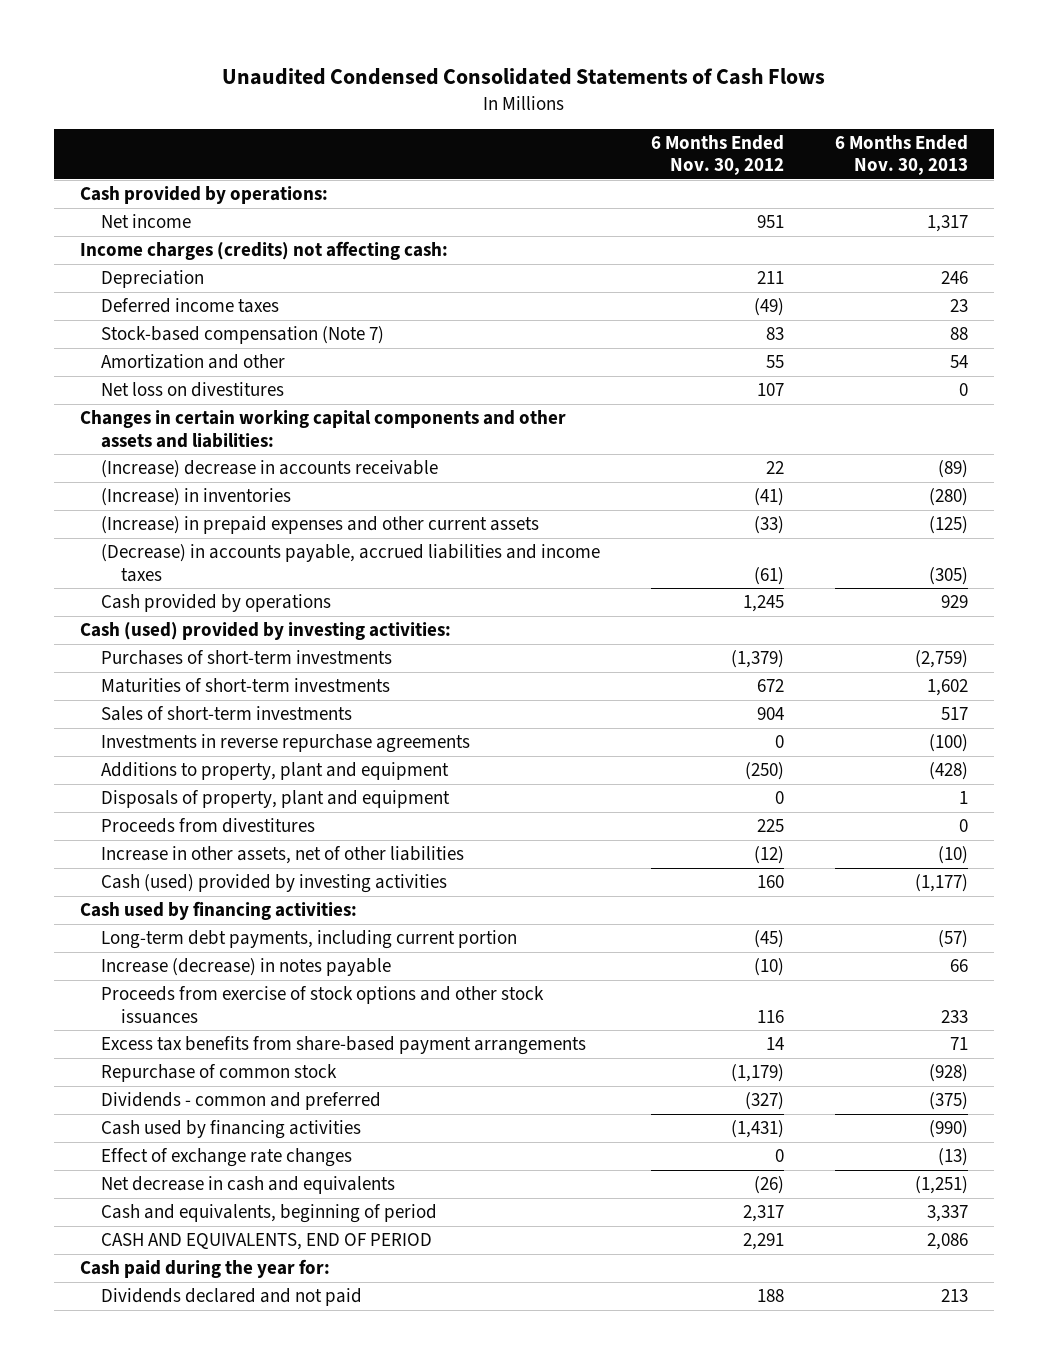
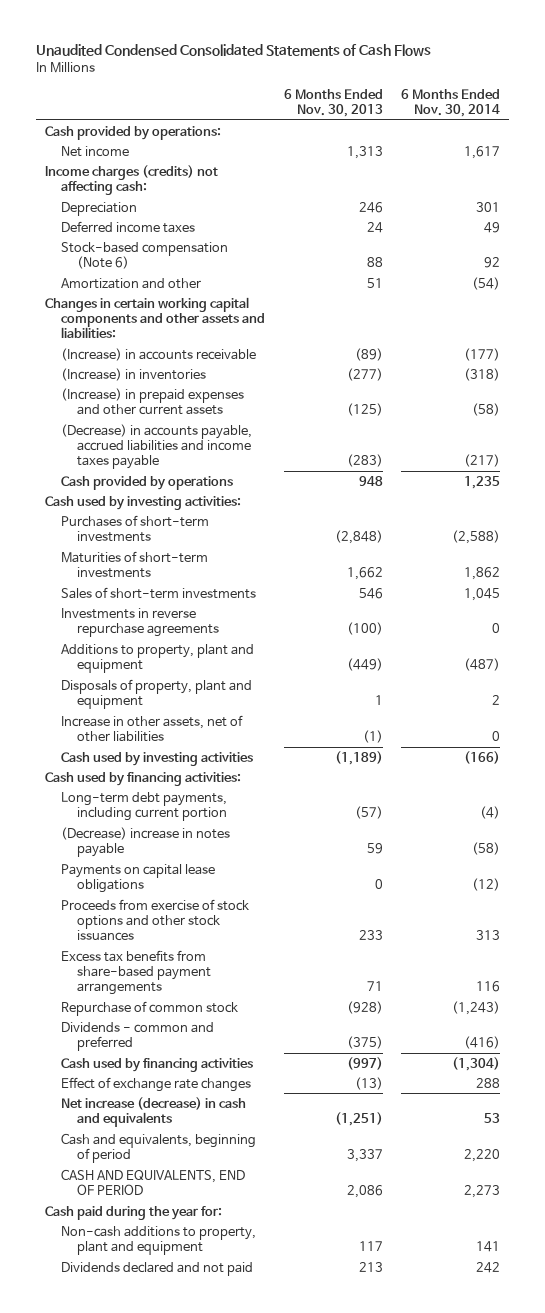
- | 6 Months Ended Nov. 30, 2012 | 6 Months Ended Nov. 30, 2013
+ | 6 Months Ended Nov. 30, 2013 | 6 Months Ended Nov. 30, 2014
- Net income | 951 | 1,317
+ Net income | 1,313 | 1,617
- Deferred income taxes | (49) | 23
- Stock-based compensation (Note 7) | 83 | 88
- Amortization and other | 55 | 54
- Net loss on divestitures | 107 | 0
+ Deferred income taxes | 24 | 49
+ Stock-based compensation (Note 6) | 88 | 92
+ Amortization and other | 51 | (54)
- (Increase) decrease in accounts receivable | 22 | (89)
- (Increase) in inventories | (41) | (280)
+ (Increase) in accounts receivable | (89) | (177)
+ (Increase) in inventories | (277) | (318)
- (Decrease) in accounts payable, accrued liabilities and income taxes | (61) | (305)
- Cash provided by operations | 1,245 | 929
- Cash (used) provided by investing activities:
- Purchases of short-term investments | (1,379) | (2,759)
- Maturities of short-term investments | 672 | 1,602
- Sales of short-term investments | 904 | 517
+ (Decrease) in accounts payable, accrued liabilities and income taxes payable | (283) | (217)
+ Cash provided by operations | 948 | 1,235
+ Cash used by investing activities:
+ Purchases of short-term investments | (2,848) | (2,588)
+ Maturities of short-term investments | 1,662 | 1,862
+ Sales of short-term investments | 546 | 1,045
- Additions to property, plant and equipment | (250) | (428)
+ Additions to property, plant and equipment | (449) | (487)
- Proceeds from divestitures | 225 | 0
- Increase in other assets, net of other liabilities | (12) | (10)
- Cash (used) provided by investing activities | 160 | (1,177)
+ Increase in other assets, net of other liabilities | (1) | 0
+ Cash used by investing activities | (1,189) | (166)
- Increase (decrease) in notes payable | (10) | 66
+ (Decrease) increase in notes payable | 59 | (58)
+ Payments on capital lease obligations | 0 | (12)
- Cash used by financing activities | (1,431) | (990)
+ Cash used by financing activities | (997) | (1,304)
- Net decrease in cash and equivalents | (26) | (1,251)
+ Net increase (decrease) in cash and equivalents | (1,251) | 53
+ Non-cash additions to property, plant and equipment | 117 | 141

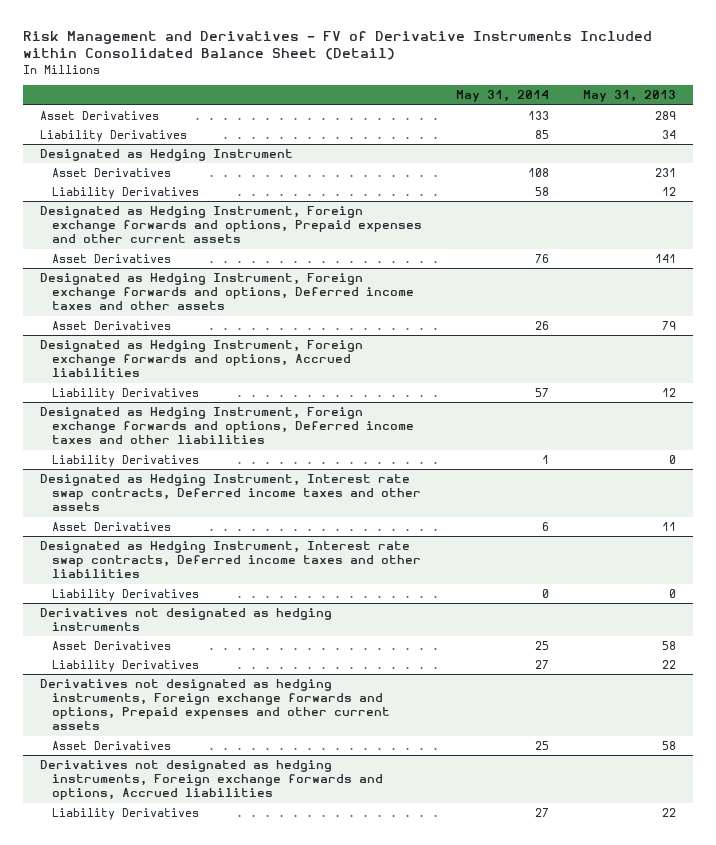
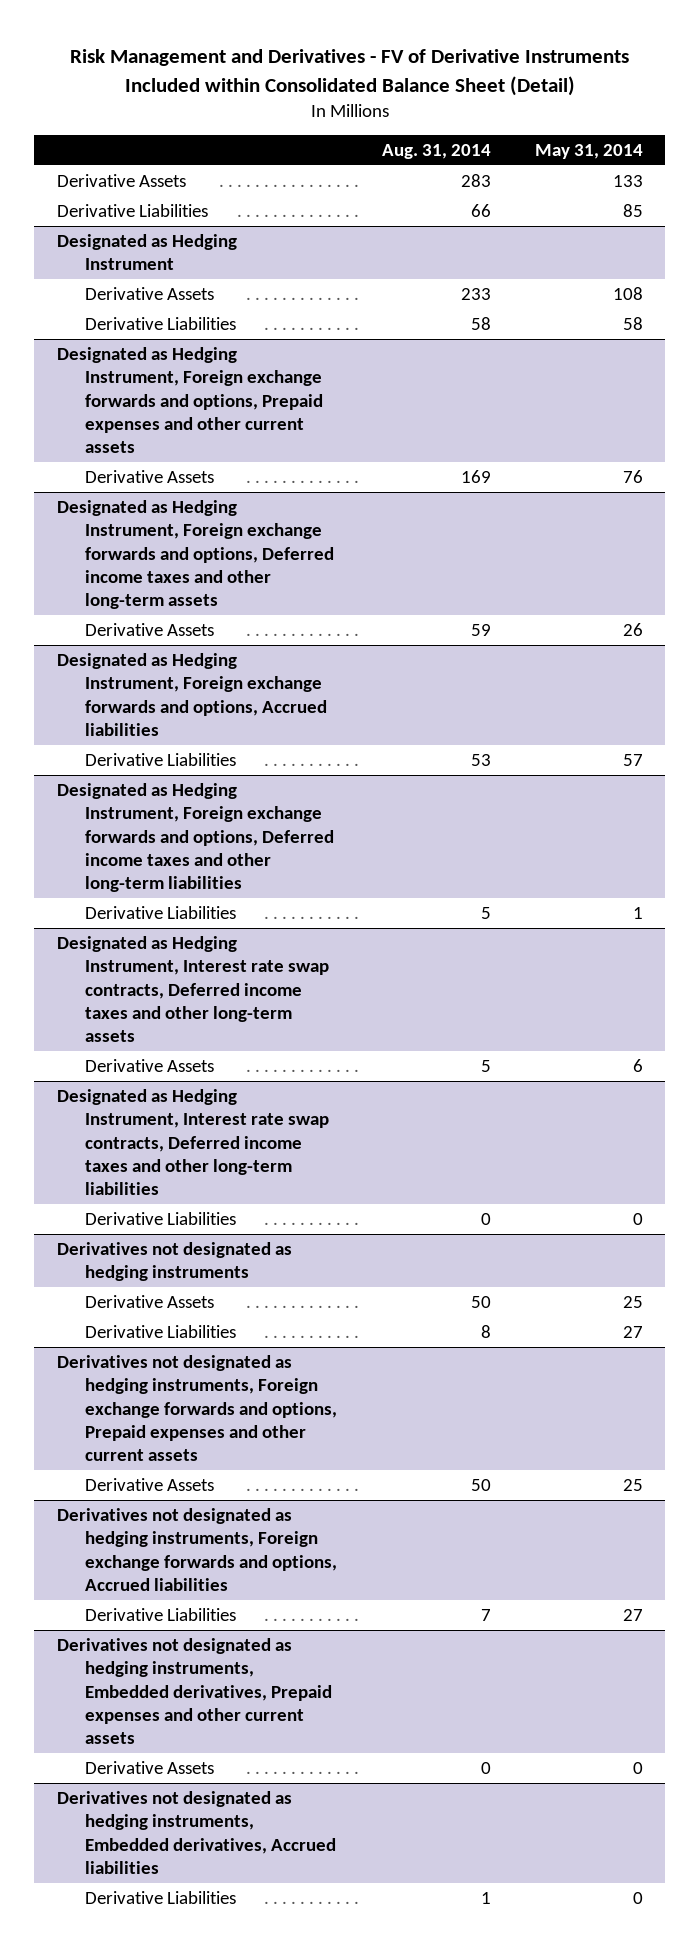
- | May 31, 2014 | May 31, 2013
+ | Aug. 31, 2014 | May 31, 2014
- Asset Derivatives | 133 | 289
- Liability Derivatives | 85 | 34
+ Derivative Assets | 283 | 133
+ Derivative Liabilities | 66 | 85
@ Designated as Hedging Instrument
- Asset Derivatives | 108 | 231
- Liability Derivatives | 58 | 12
+ Derivative Assets | 233 | 108
+ Derivative Liabilities | 58 | 58
@ Designated as Hedging Instrument, Foreign exchange forwards and options, Prepaid expenses and other current assets
- Asset Derivatives | 76 | 141
- Designated as Hedging Instrument, Foreign exchange forwards and options, Deferred income taxes and other assets
- Asset Derivatives | 26 | 79
@ Designated as Hedging Instrument, Foreign exchange forwards and options, Prepaid expenses and other current assets
+ Derivative Assets | 169 | 76
+ Designated as Hedging Instrument, Foreign exchange forwards and options, Deferred income taxes and other long-term assets
+ Derivative Assets | 59 | 26
@ Designated as Hedging Instrument, Foreign exchange forwards and options, Accrued liabilities
- Liability Derivatives | 57 | 12
- Designated as Hedging Instrument, Foreign exchange forwards and options, Deferred income taxes and other liabilities
- Liability Derivatives | 1 | 0
- Designated as Hedging Instrument, Interest rate swap contracts, Deferred income taxes and other assets
- Asset Derivatives | 6 | 11
- Designated as Hedging Instrument, Interest rate swap contracts, Deferred income taxes and other liabilities
- Liability Derivatives | 0 | 0
@ Designated as Hedging Instrument, Foreign exchange forwards and options, Accrued liabilities
+ Derivative Liabilities | 53 | 57
+ Designated as Hedging Instrument, Foreign exchange forwards and options, Deferred income taxes and other long-term liabilities
+ Derivative Liabilities | 5 | 1
+ Designated as Hedging Instrument, Interest rate swap contracts, Deferred income taxes and other long-term assets
+ Derivative Assets | 5 | 6
+ Designated as Hedging Instrument, Interest rate swap contracts, Deferred income taxes and other long-term liabilities
+ Derivative Liabilities | 0 | 0
@ Derivatives not designated as hedging instruments
- Asset Derivatives | 25 | 58
- Liability Derivatives | 27 | 22
+ Derivative Assets | 50 | 25
+ Derivative Liabilities | 8 | 27
@ Derivatives not designated as hedging instruments, Foreign exchange forwards and options, Prepaid expenses and other current assets
- Asset Derivatives | 25 | 58
+ Derivative Assets | 50 | 25
@ Derivatives not designated as hedging instruments, Foreign exchange forwards and options, Accrued liabilities
- Liability Derivatives | 27 | 22
+ Derivative Liabilities | 7 | 27
+ Derivatives not designated as hedging instruments, Embedded derivatives, Prepaid expenses and other current assets
+ Derivative Assets | 0 | 0
+ Derivatives not designated as hedging instruments, Embedded derivatives, Accrued liabilities
+ Derivative Liabilities | 1 | 0

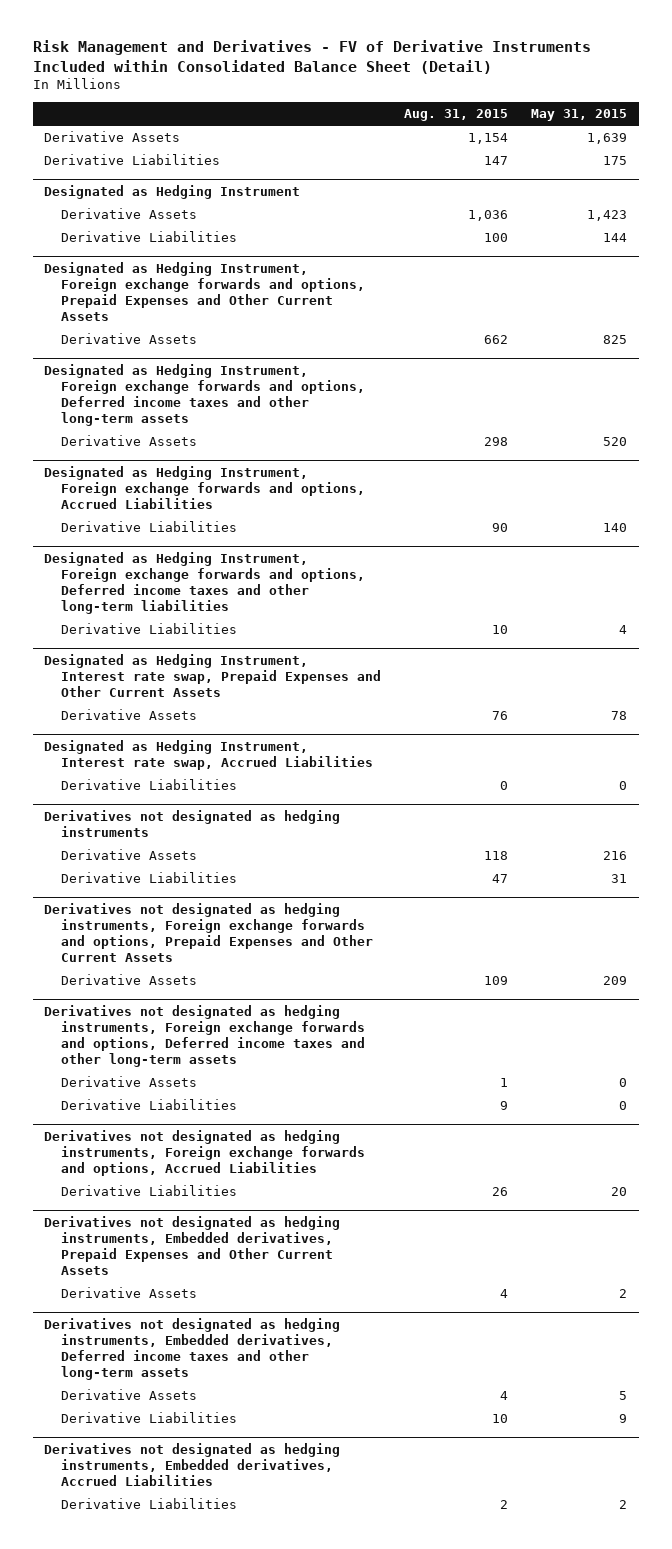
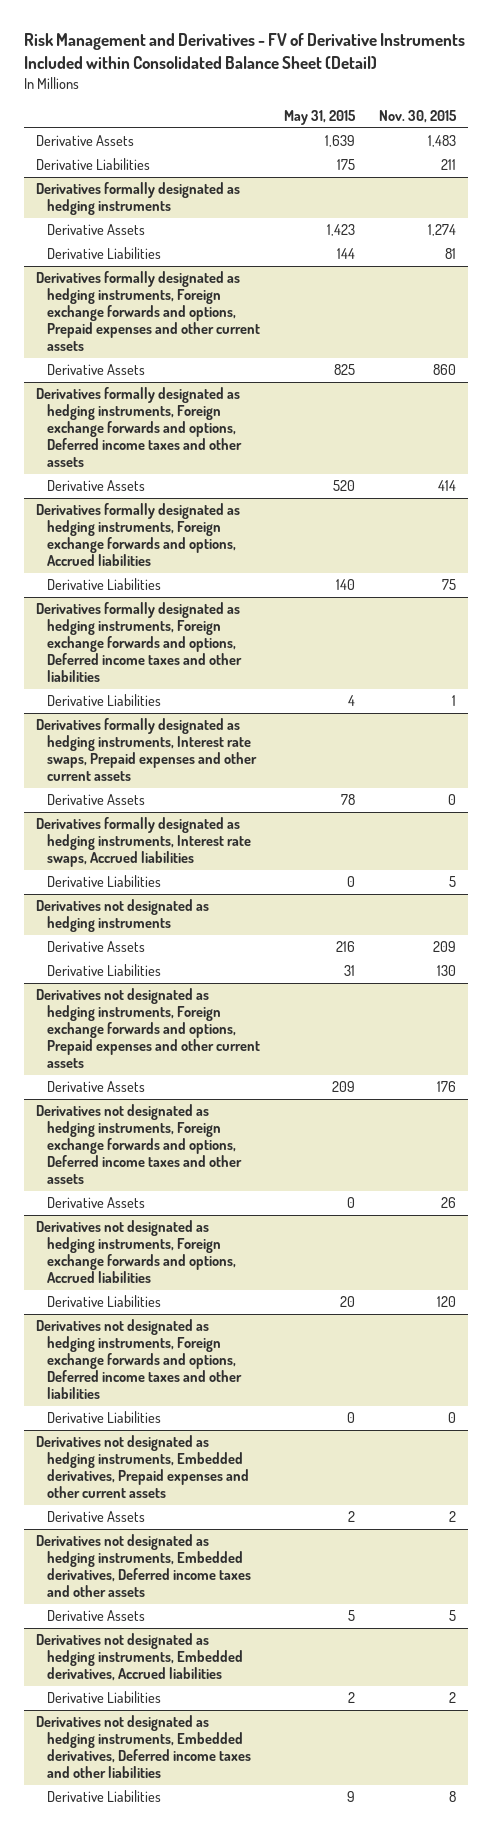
- | Aug. 31, 2015 | May 31, 2015
+ | May 31, 2015 | Nov. 30, 2015
- Designated as Hedging Instrument
+ Derivatives formally designated as hedging instruments
- Designated as Hedging Instrument, Foreign exchange forwards and options, Prepaid Expenses and Other Current Assets
+ Derivatives formally designated as hedging instruments, Foreign exchange forwards and options, Prepaid expenses and other current assets
- Designated as Hedging Instrument, Foreign exchange forwards and options, Deferred income taxes and other long-term assets
+ Derivatives formally designated as hedging instruments, Foreign exchange forwards and options, Deferred income taxes and other assets
- Designated as Hedging Instrument, Foreign exchange forwards and options, Accrued Liabilities
+ Derivatives formally designated as hedging instruments, Foreign exchange forwards and options, Accrued liabilities
- Designated as Hedging Instrument, Foreign exchange forwards and options, Deferred income taxes and other long-term liabilities
+ Derivatives formally designated as hedging instruments, Foreign exchange forwards and options, Deferred income taxes and other liabilities
- Designated as Hedging Instrument, Interest rate swap, Prepaid Expenses and Other Current Assets
+ Derivatives formally designated as hedging instruments, Interest rate swaps, Prepaid expenses and other current assets
- Designated as Hedging Instrument, Interest rate swap, Accrued Liabilities
+ Derivatives formally designated as hedging instruments, Interest rate swaps, Accrued liabilities
- Derivatives not designated as hedging instruments, Foreign exchange forwards and options, Prepaid Expenses and Other Current Assets
+ Derivatives not designated as hedging instruments, Foreign exchange forwards and options, Prepaid expenses and other current assets
- Derivatives not designated as hedging instruments, Foreign exchange forwards and options, Deferred income taxes and other long-term assets
+ Derivatives not designated as hedging instruments, Foreign exchange forwards and options, Deferred income taxes and other assets
- Derivative Liabilities | 9 | 0
- Derivatives not designated as hedging instruments, Foreign exchange forwards and options, Accrued Liabilities
+ Derivatives not designated as hedging instruments, Foreign exchange forwards and options, Accrued liabilities
- Derivatives not designated as hedging instruments, Embedded derivatives, Prepaid Expenses and Other Current Assets
+ Derivatives not designated as hedging instruments, Foreign exchange forwards and options, Deferred income taxes and other liabilities
+ Derivative Liabilities | 0 | 0
+ Derivatives not designated as hedging instruments, Embedded derivatives, Prepaid expenses and other current assets
- Derivatives not designated as hedging instruments, Embedded derivatives, Deferred income taxes and other long-term assets
+ Derivatives not designated as hedging instruments, Embedded derivatives, Deferred income taxes and other assets
- Derivative Liabilities | 10 | 9
- Derivatives not designated as hedging instruments, Embedded derivatives, Accrued Liabilities
+ Derivatives not designated as hedging instruments, Embedded derivatives, Accrued liabilities
+ Derivatives not designated as hedging instruments, Embedded derivatives, Deferred income taxes and other liabilities
+ Derivative Liabilities | 9 | 8

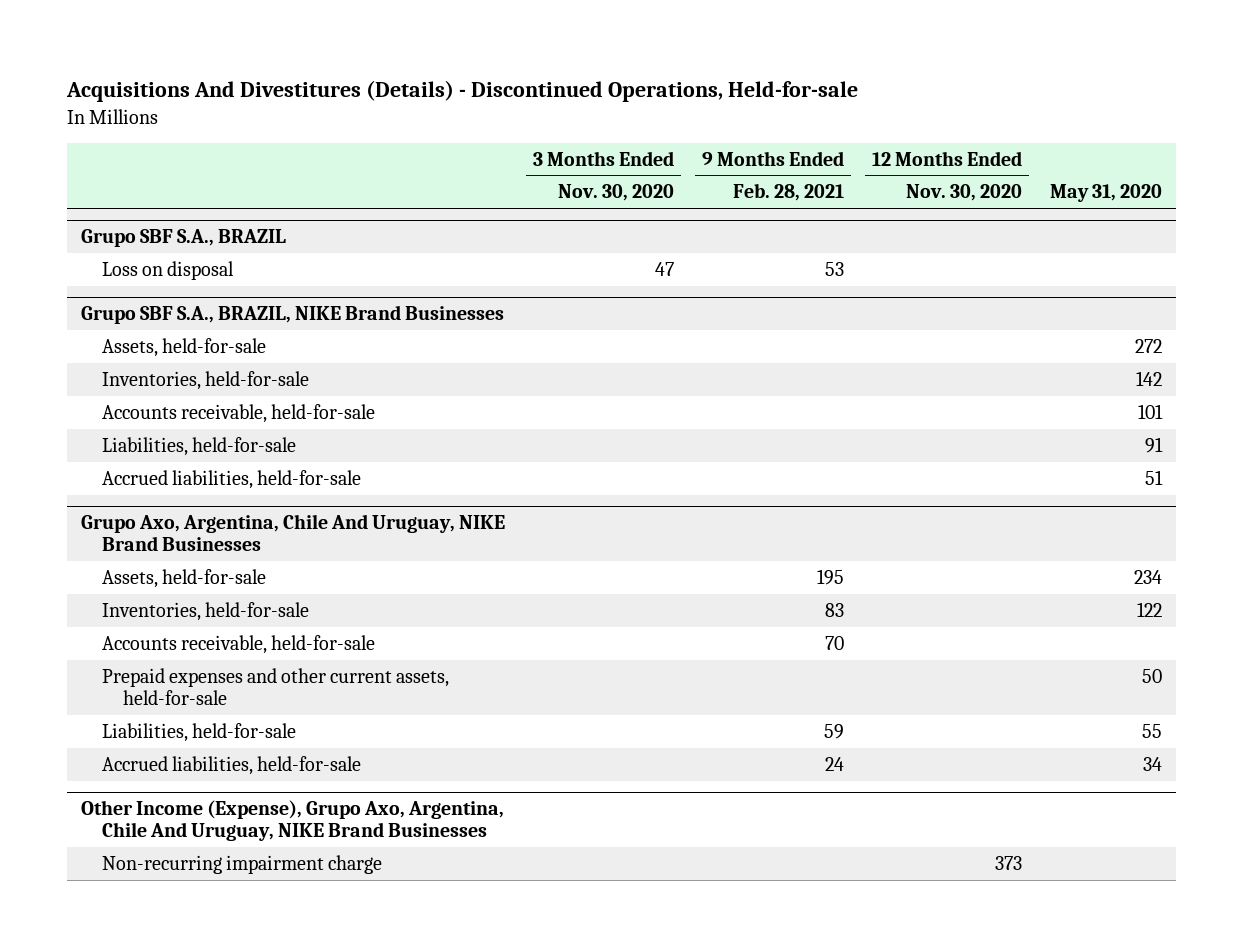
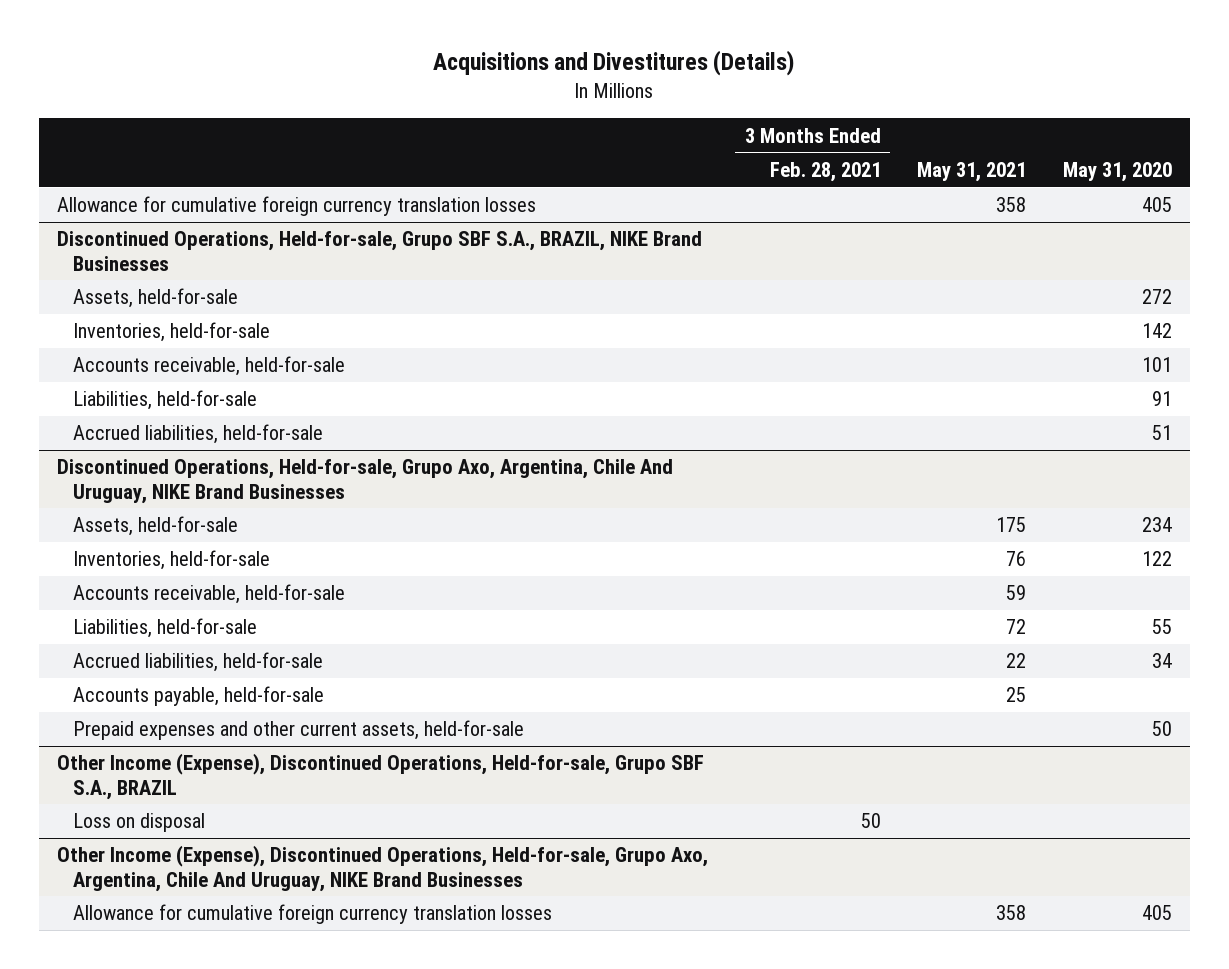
- Acquisitions And Divestitures (Details) - Discontinued Operations, Held-for-sale
+ Acquisitions and Divestitures (Details)
- | 3 Months Ended Nov. 30, 2020 | 9 Months Ended Feb. 28, 2021 | 12 Months Ended Nov. 30, 2020 | May 31, 2020
+ | 3 Months Ended Feb. 28, 2021 | May 31, 2021 | May 31, 2020
- Grupo SBF S.A., BRAZIL
- Loss on disposal | 47 | 53 | |
- Grupo SBF S.A., BRAZIL, NIKE Brand Businesses
+ Allowance for cumulative foreign currency translation losses | | 358 | 405
+ Discontinued Operations, Held-for-sale, Grupo SBF S.A., BRAZIL, NIKE Brand Businesses
- Grupo Axo, Argentina, Chile And Uruguay, NIKE Brand Businesses
+ Discontinued Operations, Held-for-sale, Grupo Axo, Argentina, Chile And Uruguay, NIKE Brand Businesses
- Prepaid expenses and other current assets, held-for-sale | | | | 50
- Other Income (Expense), Grupo Axo, Argentina, Chile And Uruguay, NIKE Brand Businesses
- Non-recurring impairment charge | | | 373 |
+ Accounts payable, held-for-sale | | 25 |
+ Prepaid expenses and other current assets, held-for-sale | | | 50
+ Other Income (Expense), Discontinued Operations, Held-for-sale, Grupo SBF S.A., BRAZIL
+ Loss on disposal | 50 | |
+ Other Income (Expense), Discontinued Operations, Held-for-sale, Grupo Axo, Argentina, Chile And Uruguay, NIKE Brand Businesses
+ Allowance for cumulative foreign currency translation losses | | 358 | 405

